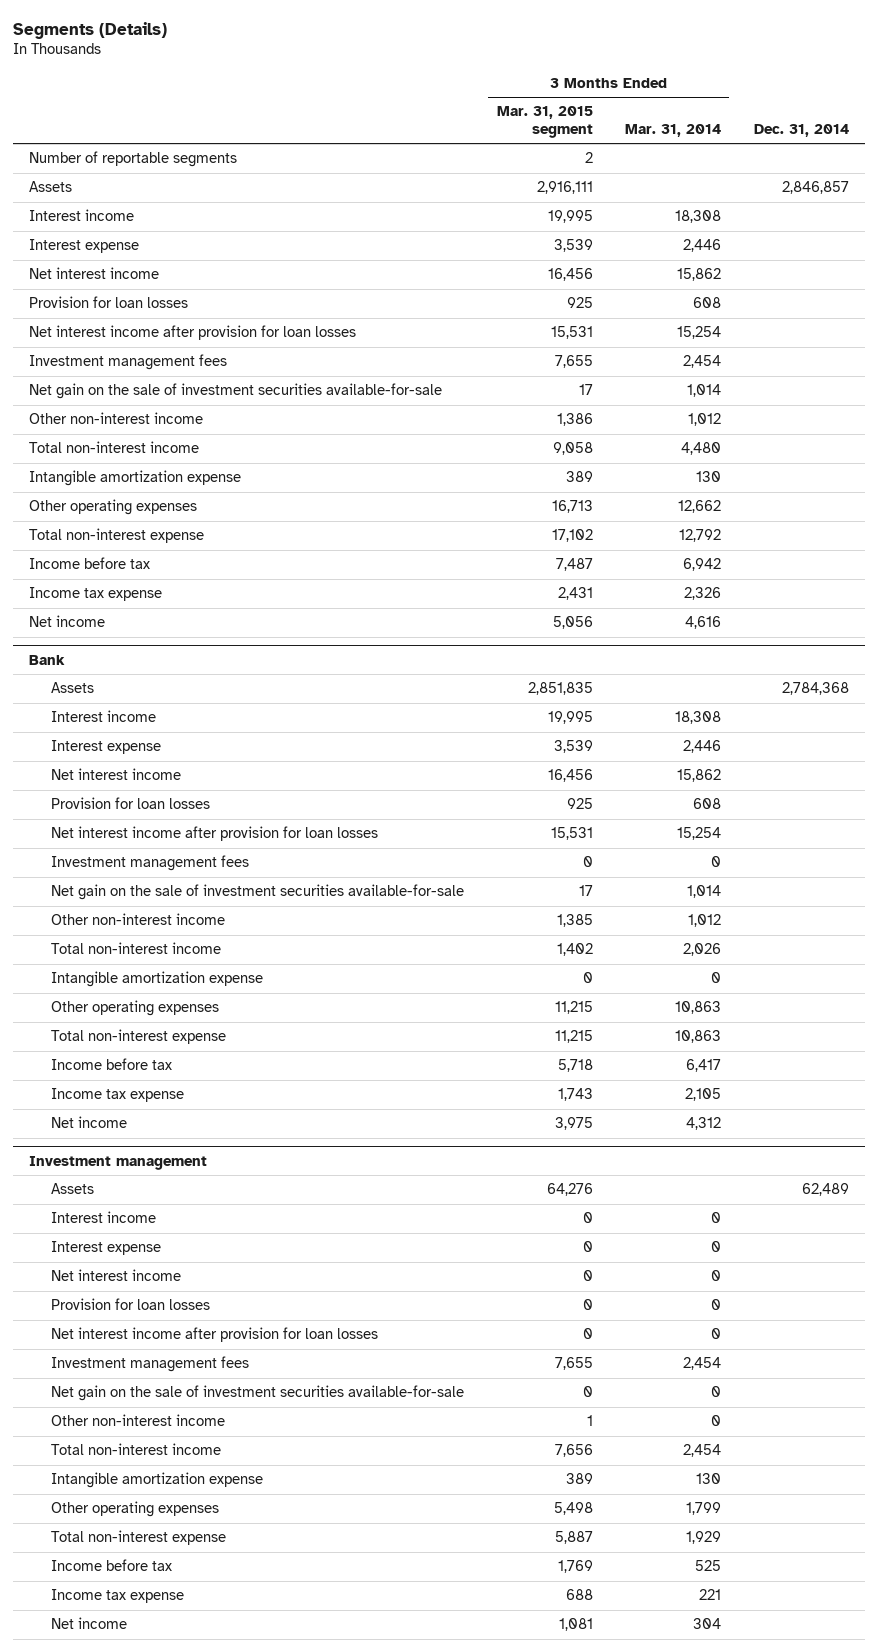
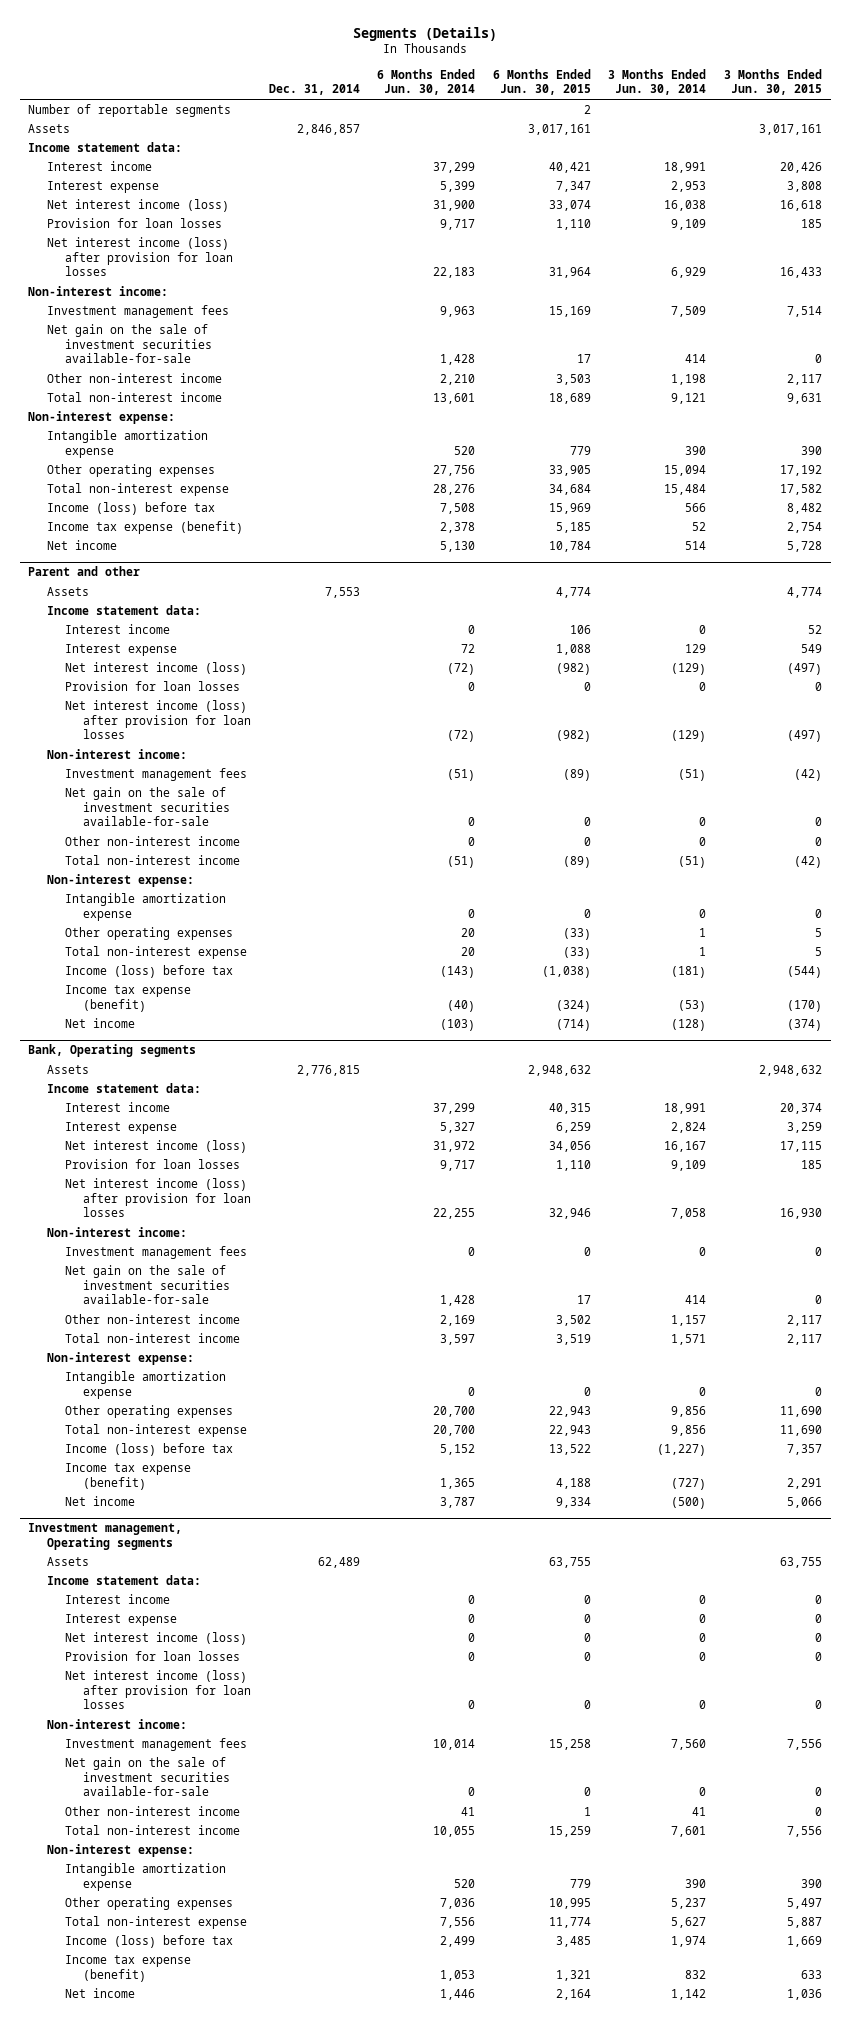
- | 3 Months Ended Mar. 31, 2015 segment | 3 Months Ended Mar. 31, 2014 | Dec. 31, 2014
+ | Dec. 31, 2014 | 6 Months Ended Jun. 30, 2014 | 6 Months Ended Jun. 30, 2015 | 3 Months Ended Jun. 30, 2014 | 3 Months Ended Jun. 30, 2015
+ Income statement data:
- Net interest income | 16,456 | 15,862 |
+ Net interest income (loss) | | 31,900 | 33,074 | 16,038 | 16,618
- Net interest income after provision for loan losses | 15,531 | 15,254 |
+ Net interest income (loss) after provision for loan losses | | 22,183 | 31,964 | 6,929 | 16,433
+ Non-interest income:
+ Non-interest expense:
- Income before tax | 7,487 | 6,942 |
- Income tax expense | 2,431 | 2,326 |
+ Income (loss) before tax | | 7,508 | 15,969 | 566 | 8,482
+ Income tax expense (benefit) | | 2,378 | 5,185 | 52 | 2,754
- Bank
- Assets | 2,851,835 | | 2,784,368
+ Parent and other
+ Assets | 7,553 | | 4,774 | | 4,774
+ Income statement data:
+ Interest income | | 0 | 106 | 0 | 52
+ Interest expense | | 72 | 1,088 | 129 | 549
+ Net interest income (loss) | | (72) | (982) | (129) | (497)
+ Provision for loan losses | | 0 | 0 | 0 | 0
+ Net interest income (loss) after provision for loan losses | | (72) | (982) | (129) | (497)
+ Non-interest income:
+ Investment management fees | | (51) | (89) | (51) | (42)
+ Net gain on the sale of investment securities available-for-sale | | 0 | 0 | 0 | 0
+ Other non-interest income | | 0 | 0 | 0 | 0
+ Total non-interest income | | (51) | (89) | (51) | (42)
+ Non-interest expense:
+ Intangible amortization expense | | 0 | 0 | 0 | 0
+ Other operating expenses | | 20 | (33) | 1 | 5
+ Total non-interest expense | | 20 | (33) | 1 | 5
+ Income (loss) before tax | | (143) | (1,038) | (181) | (544)
+ Income tax expense (benefit) | | (40) | (324) | (53) | (170)
+ Net income | | (103) | (714) | (128) | (374)
+ Bank, Operating segments
+ Assets | 2,776,815 | | 2,948,632 | | 2,948,632
+ Income statement data:
- Net interest income | 16,456 | 15,862 |
+ Net interest income (loss) | | 31,972 | 34,056 | 16,167 | 17,115
- Net interest income after provision for loan losses | 15,531 | 15,254 |
+ Net interest income (loss) after provision for loan losses | | 22,255 | 32,946 | 7,058 | 16,930
+ Non-interest income:
+ Non-interest expense:
- Income before tax | 5,718 | 6,417 |
- Income tax expense | 1,743 | 2,105 |
+ Income (loss) before tax | | 5,152 | 13,522 | (1,227) | 7,357
+ Income tax expense (benefit) | | 1,365 | 4,188 | (727) | 2,291
- Investment management
+ Investment management, Operating segments
+ Income statement data:
- Net interest income | 0 | 0 |
+ Net interest income (loss) | | 0 | 0 | 0 | 0
- Net interest income after provision for loan losses | 0 | 0 |
+ Net interest income (loss) after provision for loan losses | | 0 | 0 | 0 | 0
+ Non-interest income:
+ Non-interest expense:
- Income before tax | 1,769 | 525 |
- Income tax expense | 688 | 221 |
+ Income (loss) before tax | | 2,499 | 3,485 | 1,974 | 1,669
+ Income tax expense (benefit) | | 1,053 | 1,321 | 832 | 633

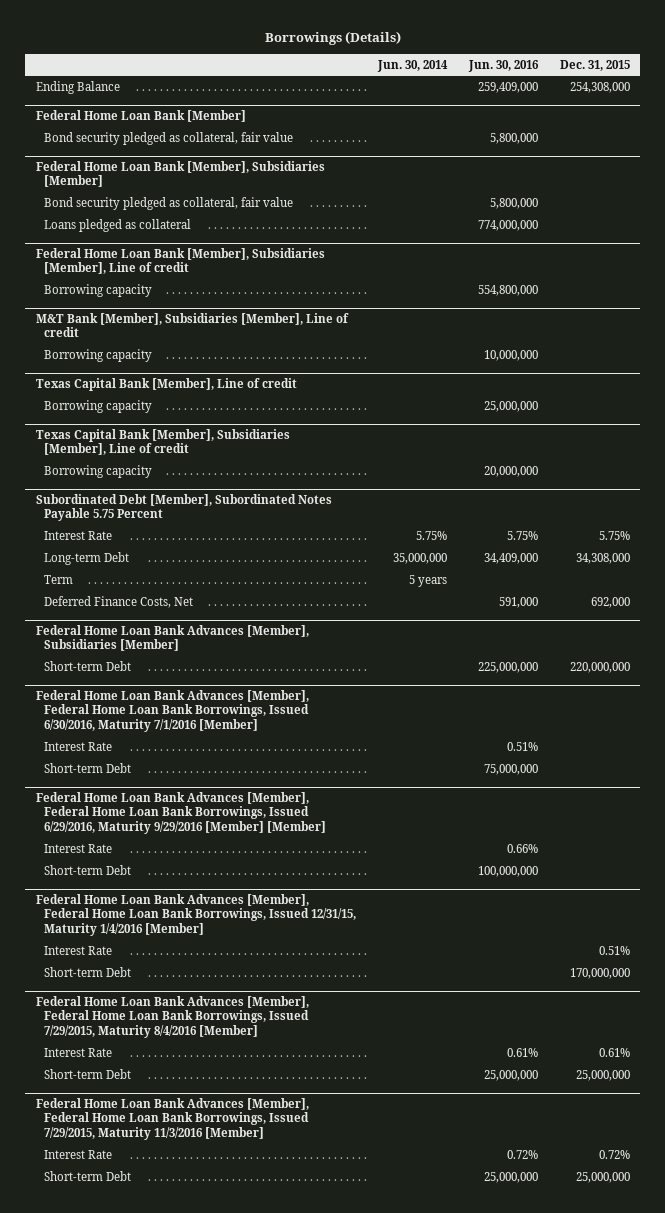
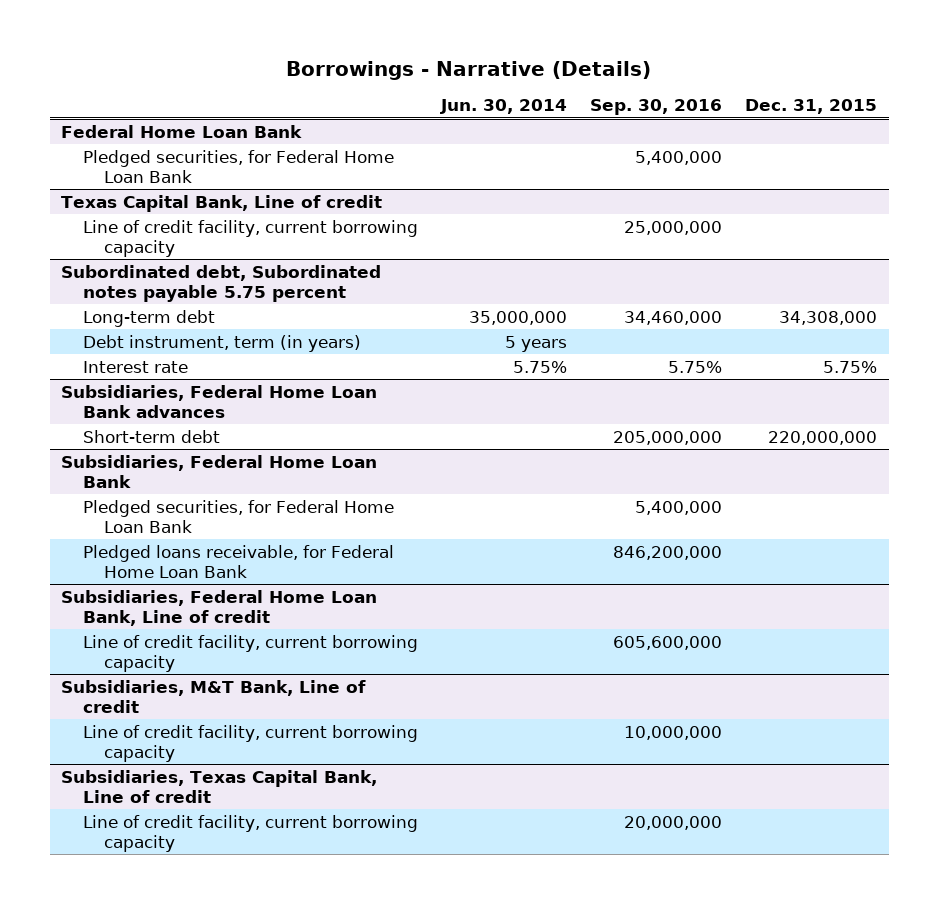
- Borrowings (Details)
+ Borrowings - Narrative (Details)
- | Jun. 30, 2014 | Jun. 30, 2016 | Dec. 31, 2015
+ | Jun. 30, 2014 | Sep. 30, 2016 | Dec. 31, 2015
- Ending Balance | | 259,409,000 | 254,308,000
- Federal Home Loan Bank [Member]
- Bond security pledged as collateral, fair value | | 5,800,000 |
- Federal Home Loan Bank [Member], Subsidiaries [Member]
- Bond security pledged as collateral, fair value | | 5,800,000 |
- Loans pledged as collateral | | 774,000,000 |
- Federal Home Loan Bank [Member], Subsidiaries [Member], Line of credit
- Borrowing capacity | | 554,800,000 |
- M&T Bank [Member], Subsidiaries [Member], Line of credit
- Borrowing capacity | | 10,000,000 |
- Texas Capital Bank [Member], Line of credit
- Borrowing capacity | | 25,000,000 |
- Texas Capital Bank [Member], Subsidiaries [Member], Line of credit
- Borrowing capacity | | 20,000,000 |
- Subordinated Debt [Member], Subordinated Notes Payable 5.75 Percent
- Interest Rate | 5.75% | 5.75% | 5.75%
- Long-term Debt | 35,000,000 | 34,409,000 | 34,308,000
- Term | 5 years | |
- Deferred Finance Costs, Net | | 591,000 | 692,000
- Federal Home Loan Bank Advances [Member], Subsidiaries [Member]
- Short-term Debt | | 225,000,000 | 220,000,000
- Federal Home Loan Bank Advances [Member], Federal Home Loan Bank Borrowings, Issued 6/30/2016, Maturity 7/1/2016 [Member]
- Interest Rate | | 0.51% |
- Short-term Debt | | 75,000,000 |
- Federal Home Loan Bank Advances [Member], Federal Home Loan Bank Borrowings, Issued 6/29/2016, Maturity 9/29/2016 [Member] [Member]
- Interest Rate | | 0.66% |
- Short-term Debt | | 100,000,000 |
- Federal Home Loan Bank Advances [Member], Federal Home Loan Bank Borrowings, Issued 12/31/15, Maturity 1/4/2016 [Member]
- Interest Rate | | | 0.51%
- Short-term Debt | | | 170,000,000
- Federal Home Loan Bank Advances [Member], Federal Home Loan Bank Borrowings, Issued 7/29/2015, Maturity 8/4/2016 [Member]
- Interest Rate | | 0.61% | 0.61%
- Short-term Debt | | 25,000,000 | 25,000,000
- Federal Home Loan Bank Advances [Member], Federal Home Loan Bank Borrowings, Issued 7/29/2015, Maturity 11/3/2016 [Member]
- Interest Rate | | 0.72% | 0.72%
- Short-term Debt | | 25,000,000 | 25,000,000
+ Federal Home Loan Bank
+ Pledged securities, for Federal Home Loan Bank | | 5,400,000 |
+ Texas Capital Bank, Line of credit
+ Line of credit facility, current borrowing capacity | | 25,000,000 |
+ Subordinated debt, Subordinated notes payable 5.75 percent
+ Long-term debt | 35,000,000 | 34,460,000 | 34,308,000
+ Debt instrument, term (in years) | 5 years | |
+ Interest rate | 5.75% | 5.75% | 5.75%
+ Subsidiaries, Federal Home Loan Bank advances
+ Short-term debt | | 205,000,000 | 220,000,000
+ Subsidiaries, Federal Home Loan Bank
+ Pledged securities, for Federal Home Loan Bank | | 5,400,000 |
+ Pledged loans receivable, for Federal Home Loan Bank | | 846,200,000 |
+ Subsidiaries, Federal Home Loan Bank, Line of credit
+ Line of credit facility, current borrowing capacity | | 605,600,000 |
+ Subsidiaries, M&T Bank, Line of credit
+ Line of credit facility, current borrowing capacity | | 10,000,000 |
+ Subsidiaries, Texas Capital Bank, Line of credit
+ Line of credit facility, current borrowing capacity | | 20,000,000 |

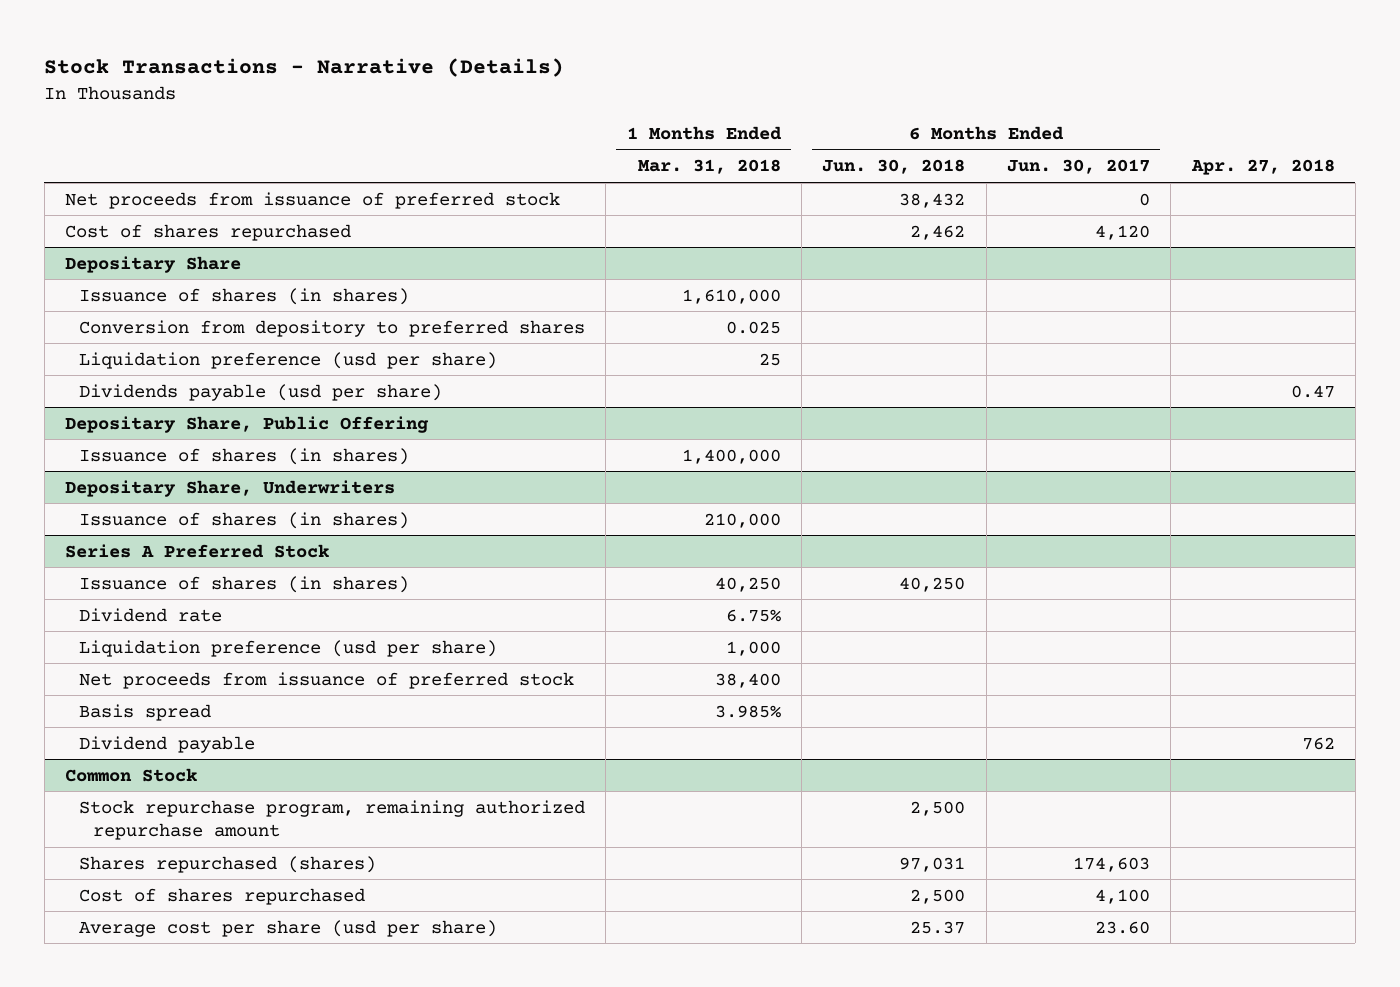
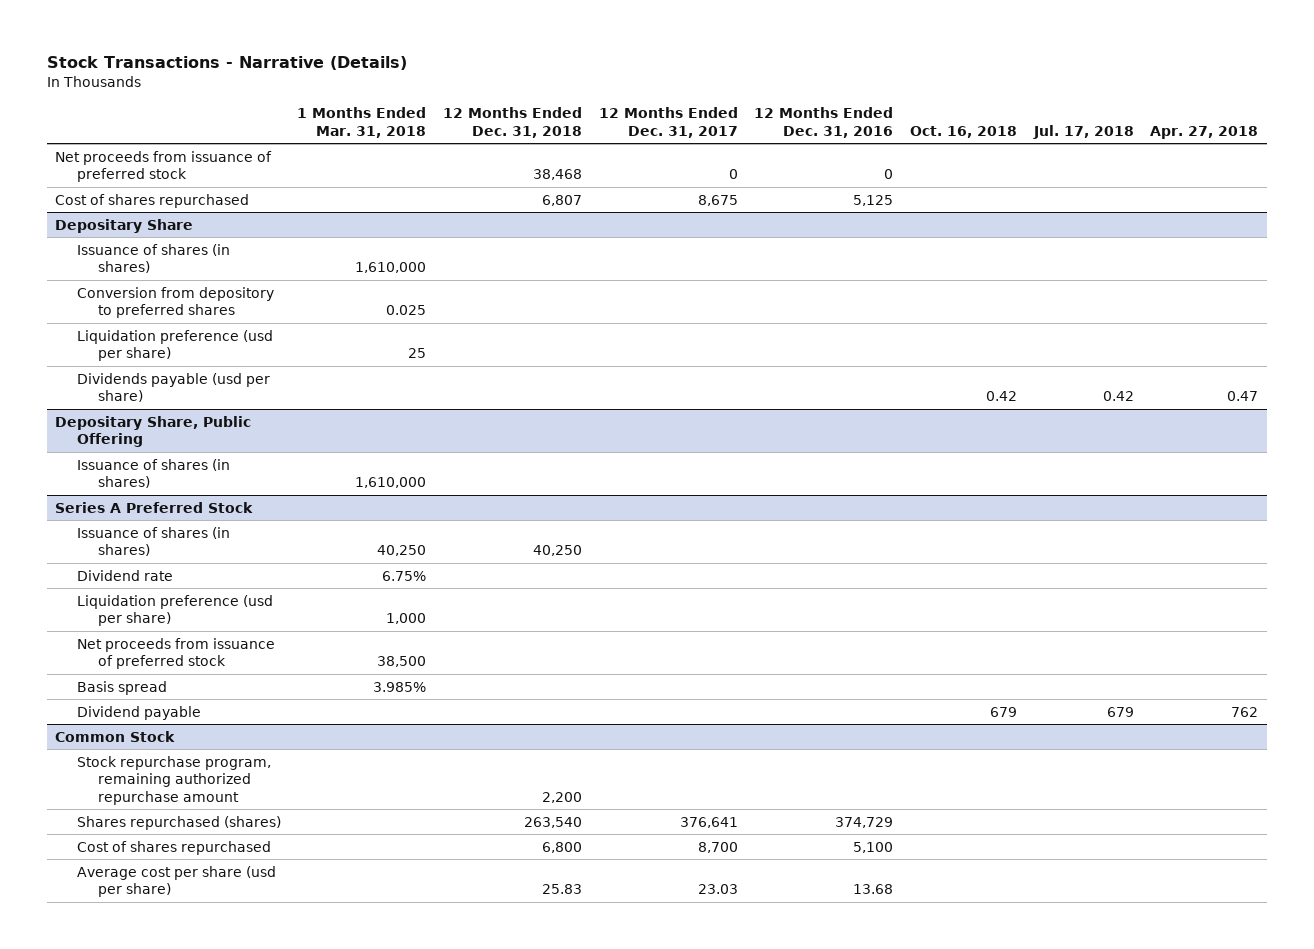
- | 1 Months Ended Mar. 31, 2018 | 6 Months Ended Jun. 30, 2018 | 6 Months Ended Jun. 30, 2017 | Apr. 27, 2018
+ | 1 Months Ended Mar. 31, 2018 | 12 Months Ended Dec. 31, 2018 | 12 Months Ended Dec. 31, 2017 | 12 Months Ended Dec. 31, 2016 | Oct. 16, 2018 | Jul. 17, 2018 | Apr. 27, 2018
@ Depositary Share, Public Offering
- Issuance of shares (in shares) | 1,400,000 | | |
- Depositary Share, Underwriters
- Issuance of shares (in shares) | 210,000 | | |
@ Depositary Share, Public Offering
+ Issuance of shares (in shares) | 1,610,000 | | | | | |
@ Series A Preferred Stock
- Net proceeds from issuance of preferred stock | 38,400 | | |
+ Net proceeds from issuance of preferred stock | 38,500 | | | | | |

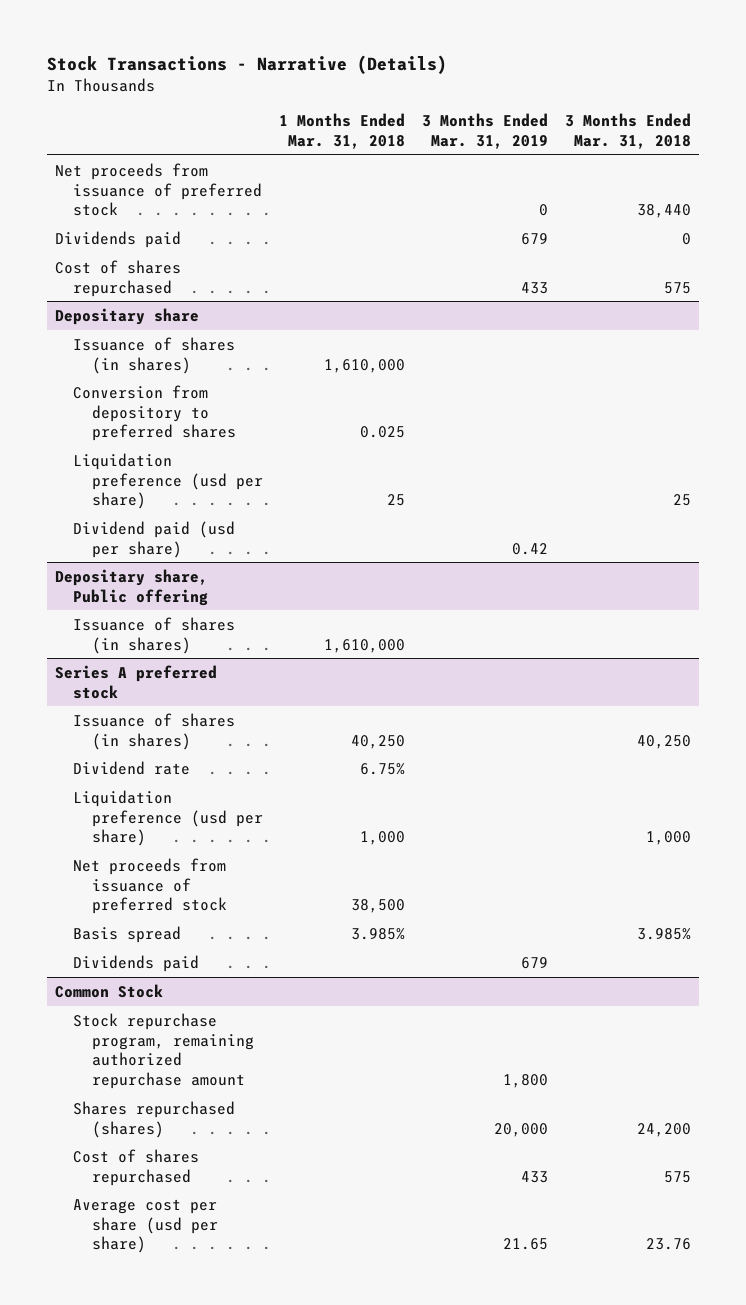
- | 1 Months Ended Mar. 31, 2018 | 12 Months Ended Dec. 31, 2018 | 12 Months Ended Dec. 31, 2017 | 12 Months Ended Dec. 31, 2016 | Oct. 16, 2018 | Jul. 17, 2018 | Apr. 27, 2018
+ | 1 Months Ended Mar. 31, 2018 | 3 Months Ended Mar. 31, 2019 | 3 Months Ended Mar. 31, 2018
+ Dividends paid | | 679 | 0
- Depositary Share
+ Depositary share
- Dividends payable (usd per share) | | | | | 0.42 | 0.42 | 0.47
- Depositary Share, Public Offering
+ Dividend paid (usd per share) | | 0.42 |
+ Depositary share, Public offering
- Series A Preferred Stock
+ Series A preferred stock
- Dividend payable | | | | | 679 | 679 | 762
+ Dividends paid | | 679 |

